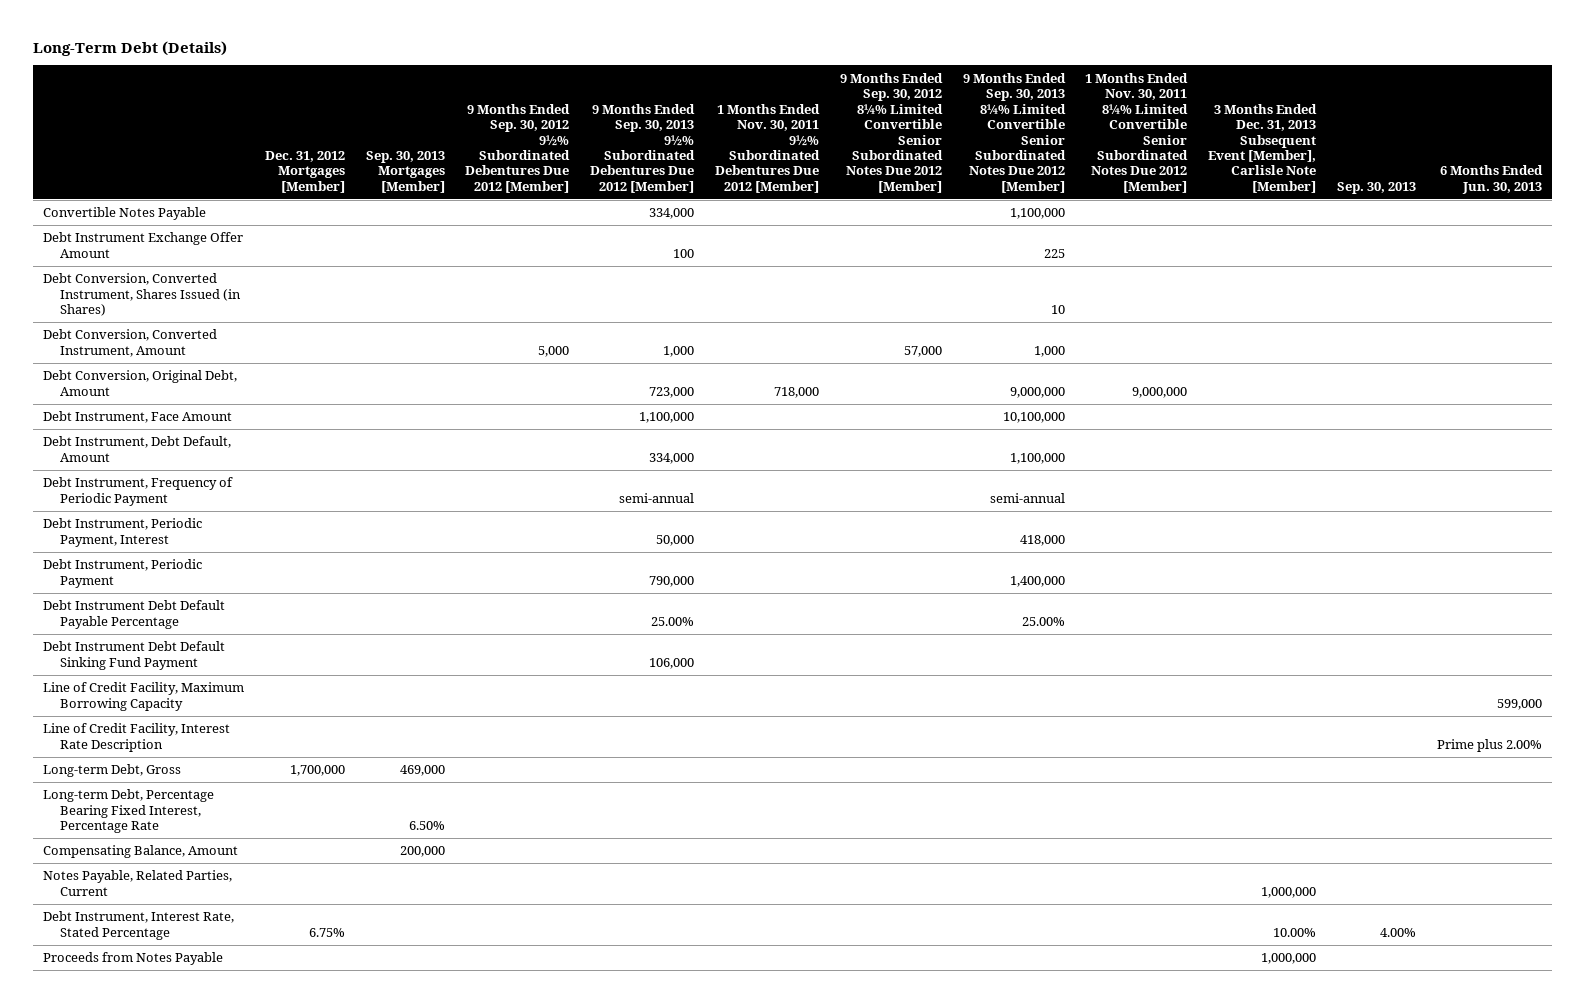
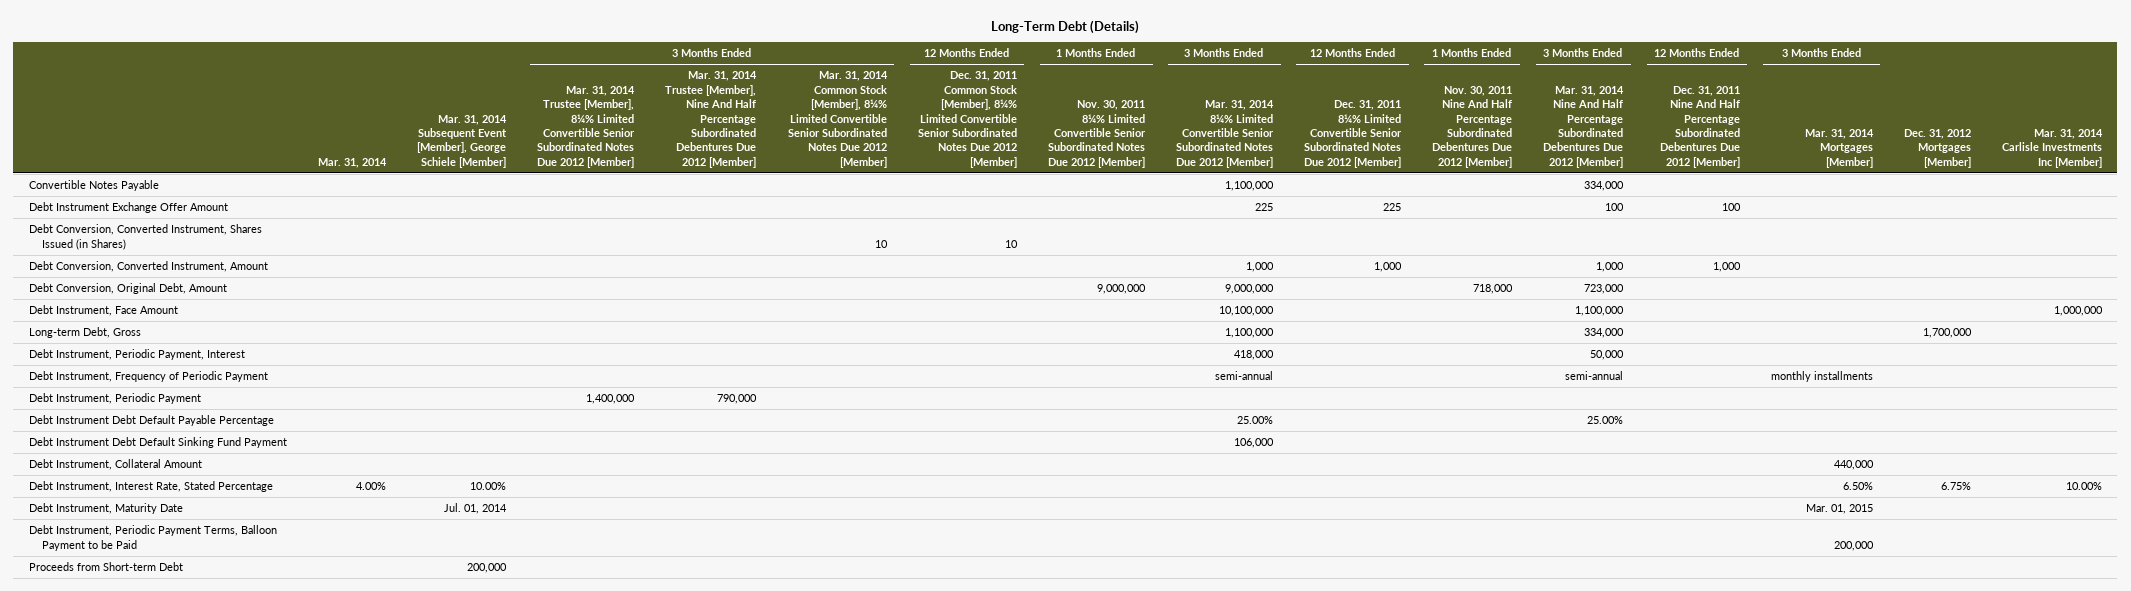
- | Dec. 31, 2012 Mortgages [Member] | Sep. 30, 2013 Mortgages [Member] | 9 Months Ended Sep. 30, 2012 9½% Subordinated Debentures Due 2012 [Member] | 9 Months Ended Sep. 30, 2013 9½% Subordinated Debentures Due 2012 [Member] | 1 Months Ended Nov. 30, 2011 9½% Subordinated Debentures Due 2012 [Member] | 9 Months Ended Sep. 30, 2012 8¼% Limited Convertible Senior Subordinated Notes Due 2012 [Member] | 9 Months Ended Sep. 30, 2013 8¼% Limited Convertible Senior Subordinated Notes Due 2012 [Member] | 1 Months Ended Nov. 30, 2011 8¼% Limited Convertible Senior Subordinated Notes Due 2012 [Member] | 3 Months Ended Dec. 31, 2013 Subsequent Event [Member], Carlisle Note [Member] | Sep. 30, 2013 | 6 Months Ended Jun. 30, 2013
+ | Mar. 31, 2014 | Mar. 31, 2014 Subsequent Event [Member], George Schiele [Member] | 3 Months Ended Mar. 31, 2014 Trustee [Member], 8¼% Limited Convertible Senior Subordinated Notes Due 2012 [Member] | 3 Months Ended Mar. 31, 2014 Trustee [Member], Nine And Half Percentage Subordinated Debentures Due 2012 [Member] | 3 Months Ended Mar. 31, 2014 Common Stock [Member], 8¼% Limited Convertible Senior Subordinated Notes Due 2012 [Member] | 12 Months Ended Dec. 31, 2011 Common Stock [Member], 8¼% Limited Convertible Senior Subordinated Notes Due 2012 [Member] | 1 Months Ended Nov. 30, 2011 8¼% Limited Convertible Senior Subordinated Notes Due 2012 [Member] | 3 Months Ended Mar. 31, 2014 8¼% Limited Convertible Senior Subordinated Notes Due 2012 [Member] | 12 Months Ended Dec. 31, 2011 8¼% Limited Convertible Senior Subordinated Notes Due 2012 [Member] | 1 Months Ended Nov. 30, 2011 Nine And Half Percentage Subordinated Debentures Due 2012 [Member] | 3 Months Ended Mar. 31, 2014 Nine And Half Percentage Subordinated Debentures Due 2012 [Member] | 12 Months Ended Dec. 31, 2011 Nine And Half Percentage Subordinated Debentures Due 2012 [Member] | 3 Months Ended Mar. 31, 2014 Mortgages [Member] | Dec. 31, 2012 Mortgages [Member] | Mar. 31, 2014 Carlisle Investments Inc [Member]
- Debt Instrument, Debt Default, Amount | | | | 334,000 | | | 1,100,000 | | | |
moved up: Long-term Debt, Gross | | | | | | | | 1,100,000 | | | 334,000 | | | 1,700,000 |
moved down: Debt Instrument, Frequency of Periodic Payment | | | | | | | | semi-annual | | | semi-annual | | monthly installments | |
- Line of Credit Facility, Maximum Borrowing Capacity | | | | | | | | | | | 599,000
- Line of Credit Facility, Interest Rate Description | | | | | | | | | | | Prime plus 2.00%
- Long-term Debt, Percentage Bearing Fixed Interest, Percentage Rate | | 6.50% | | | | | | | | |
- Compensating Balance, Amount | | 200,000 | | | | | | | | |
- Notes Payable, Related Parties, Current | | | | | | | | | 1,000,000 | |
+ Debt Instrument, Collateral Amount | | | | | | | | | | | | | 440,000 | |
- Proceeds from Notes Payable | | | | | | | | | 1,000,000 | |
+ Debt Instrument, Maturity Date | | Jul. 01, 2014 | | | | | | | | | | | Mar. 01, 2015 | |
+ Debt Instrument, Periodic Payment Terms, Balloon Payment to be Paid | | | | | | | | | | | | | 200,000 | |
+ Proceeds from Short-term Debt | | 200,000 | | | | | | | | | | | | |

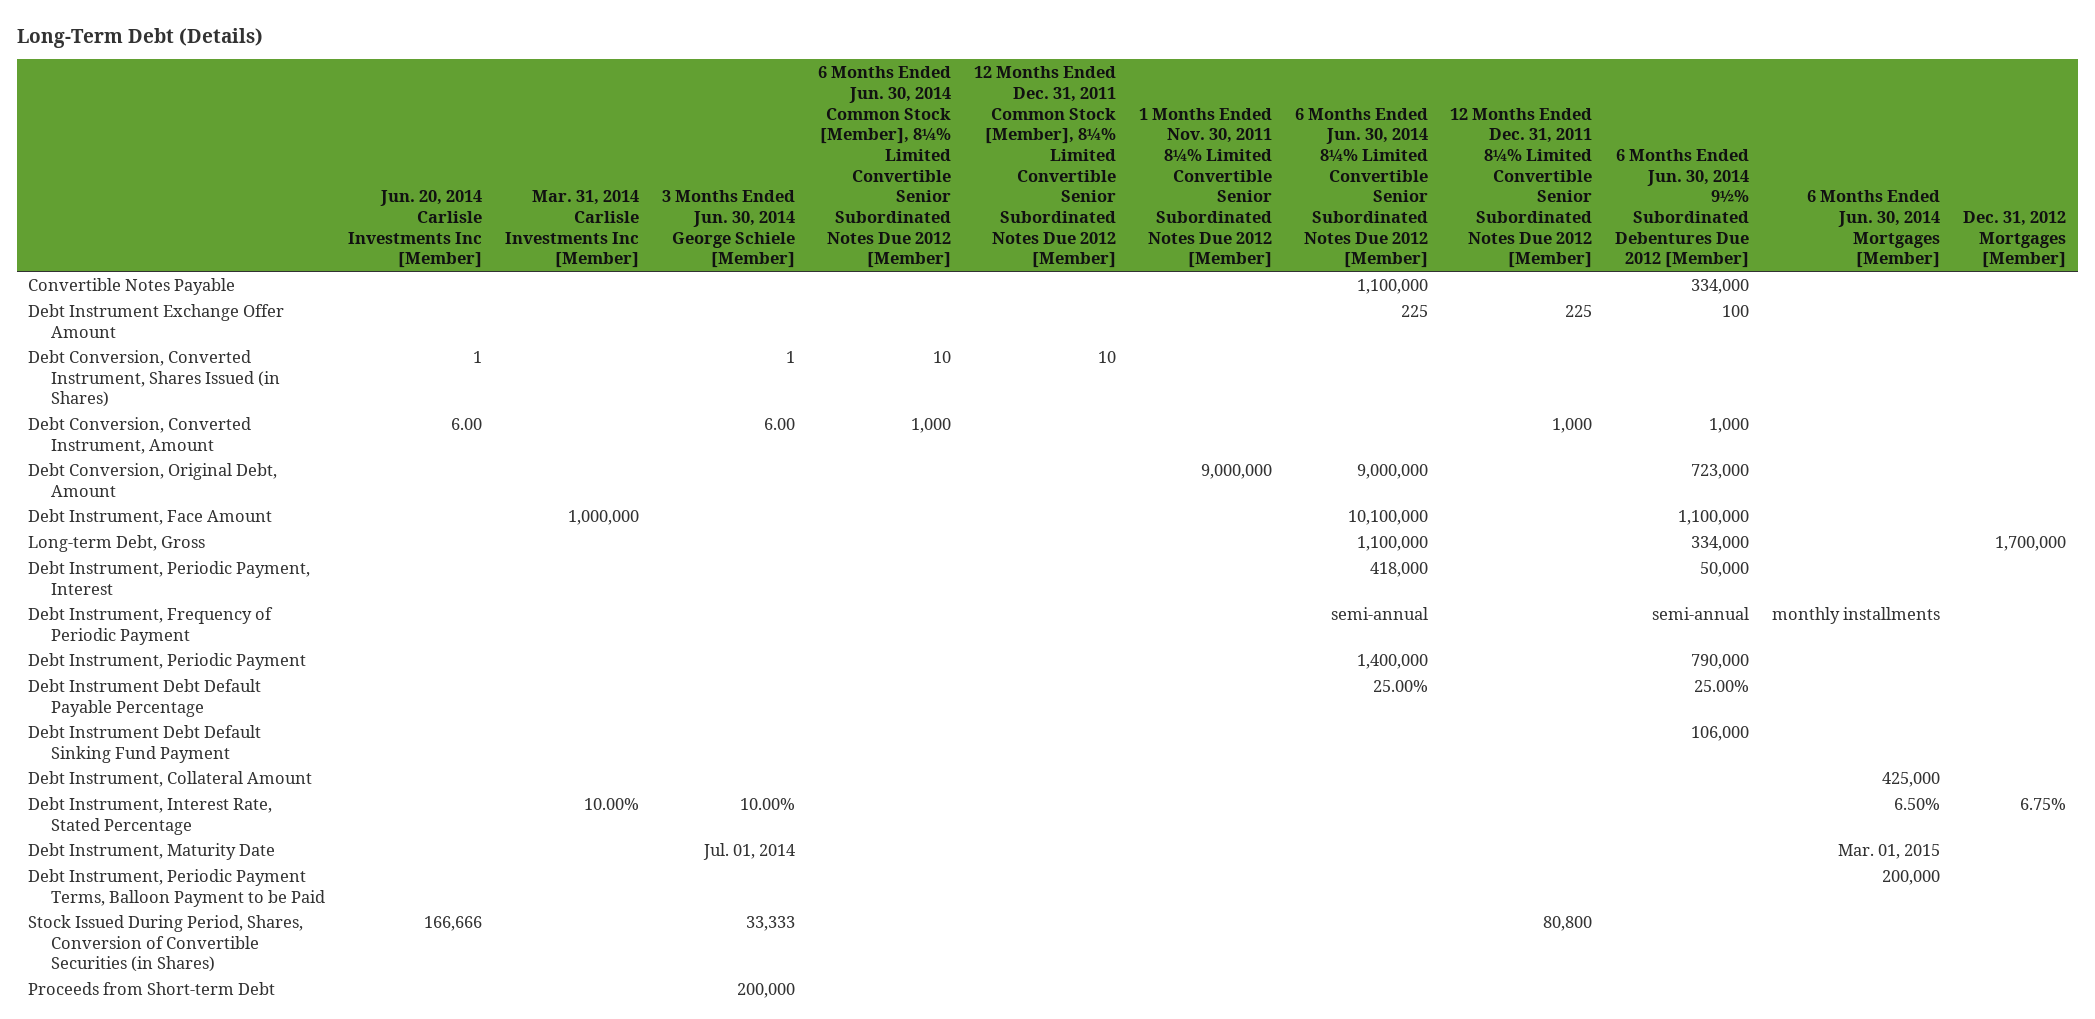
- | Mar. 31, 2014 | Mar. 31, 2014 Subsequent Event [Member], George Schiele [Member] | 3 Months Ended Mar. 31, 2014 Trustee [Member], 8¼% Limited Convertible Senior Subordinated Notes Due 2012 [Member] | 3 Months Ended Mar. 31, 2014 Trustee [Member], Nine And Half Percentage Subordinated Debentures Due 2012 [Member] | 3 Months Ended Mar. 31, 2014 Common Stock [Member], 8¼% Limited Convertible Senior Subordinated Notes Due 2012 [Member] | 12 Months Ended Dec. 31, 2011 Common Stock [Member], 8¼% Limited Convertible Senior Subordinated Notes Due 2012 [Member] | 1 Months Ended Nov. 30, 2011 8¼% Limited Convertible Senior Subordinated Notes Due 2012 [Member] | 3 Months Ended Mar. 31, 2014 8¼% Limited Convertible Senior Subordinated Notes Due 2012 [Member] | 12 Months Ended Dec. 31, 2011 8¼% Limited Convertible Senior Subordinated Notes Due 2012 [Member] | 1 Months Ended Nov. 30, 2011 Nine And Half Percentage Subordinated Debentures Due 2012 [Member] | 3 Months Ended Mar. 31, 2014 Nine And Half Percentage Subordinated Debentures Due 2012 [Member] | 12 Months Ended Dec. 31, 2011 Nine And Half Percentage Subordinated Debentures Due 2012 [Member] | 3 Months Ended Mar. 31, 2014 Mortgages [Member] | Dec. 31, 2012 Mortgages [Member] | Mar. 31, 2014 Carlisle Investments Inc [Member]
+ | Jun. 20, 2014 Carlisle Investments Inc [Member] | Mar. 31, 2014 Carlisle Investments Inc [Member] | 3 Months Ended Jun. 30, 2014 George Schiele [Member] | 6 Months Ended Jun. 30, 2014 Common Stock [Member], 8¼% Limited Convertible Senior Subordinated Notes Due 2012 [Member] | 12 Months Ended Dec. 31, 2011 Common Stock [Member], 8¼% Limited Convertible Senior Subordinated Notes Due 2012 [Member] | 1 Months Ended Nov. 30, 2011 8¼% Limited Convertible Senior Subordinated Notes Due 2012 [Member] | 6 Months Ended Jun. 30, 2014 8¼% Limited Convertible Senior Subordinated Notes Due 2012 [Member] | 12 Months Ended Dec. 31, 2011 8¼% Limited Convertible Senior Subordinated Notes Due 2012 [Member] | 6 Months Ended Jun. 30, 2014 9½% Subordinated Debentures Due 2012 [Member] | 6 Months Ended Jun. 30, 2014 Mortgages [Member] | Dec. 31, 2012 Mortgages [Member]
+ Stock Issued During Period, Shares, Conversion of Convertible Securities (in Shares) | 166,666 | | 33,333 | | | | | 80,800 | | |

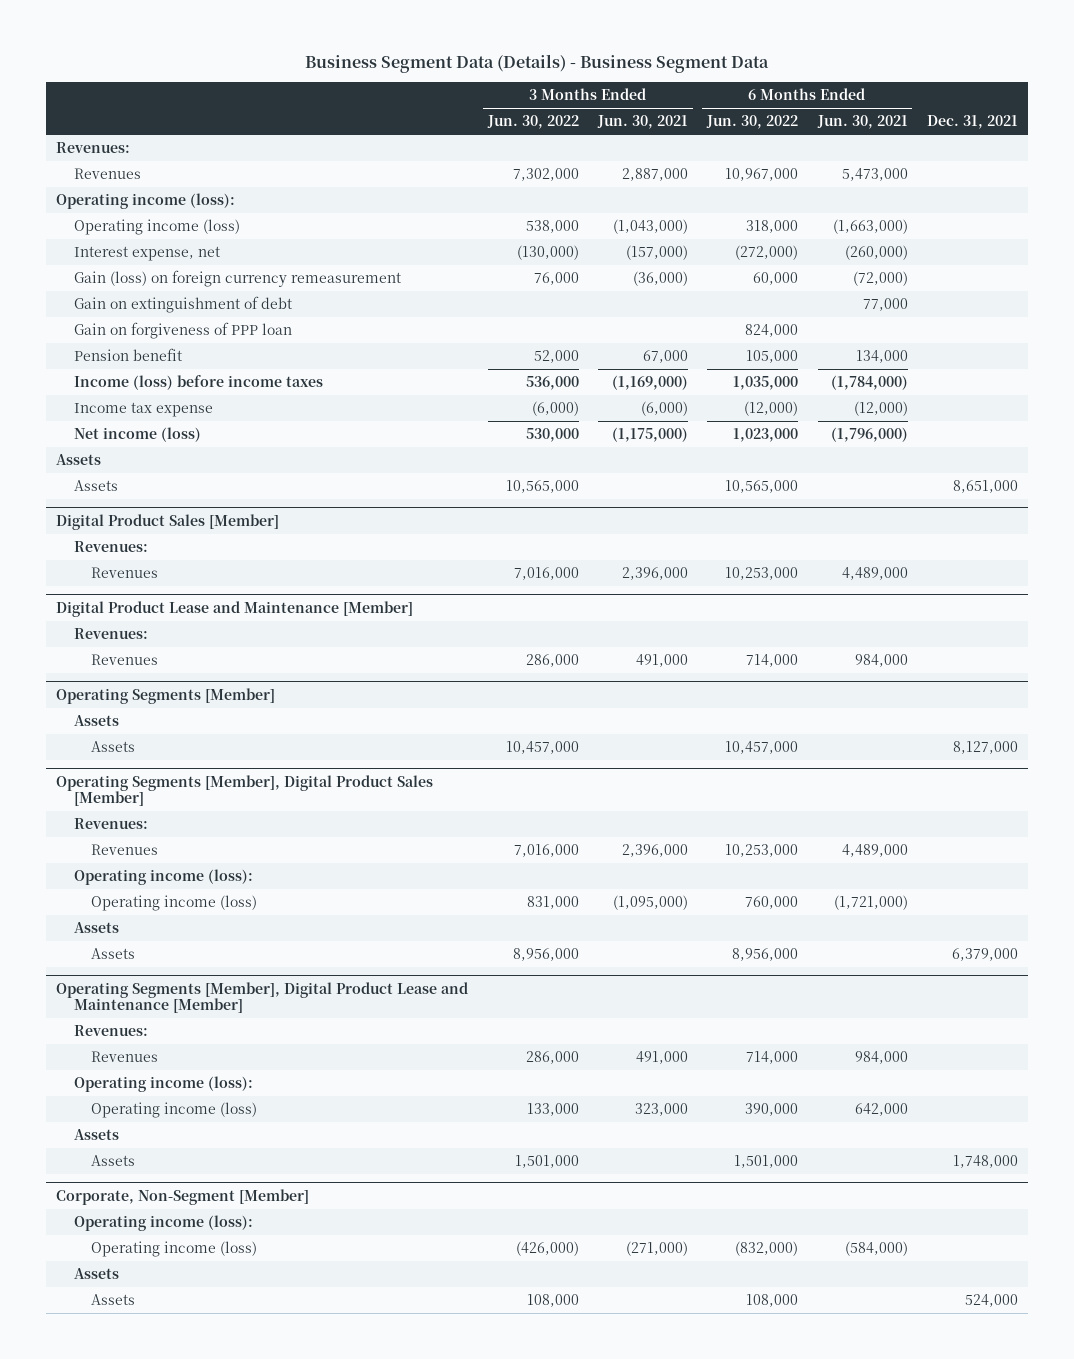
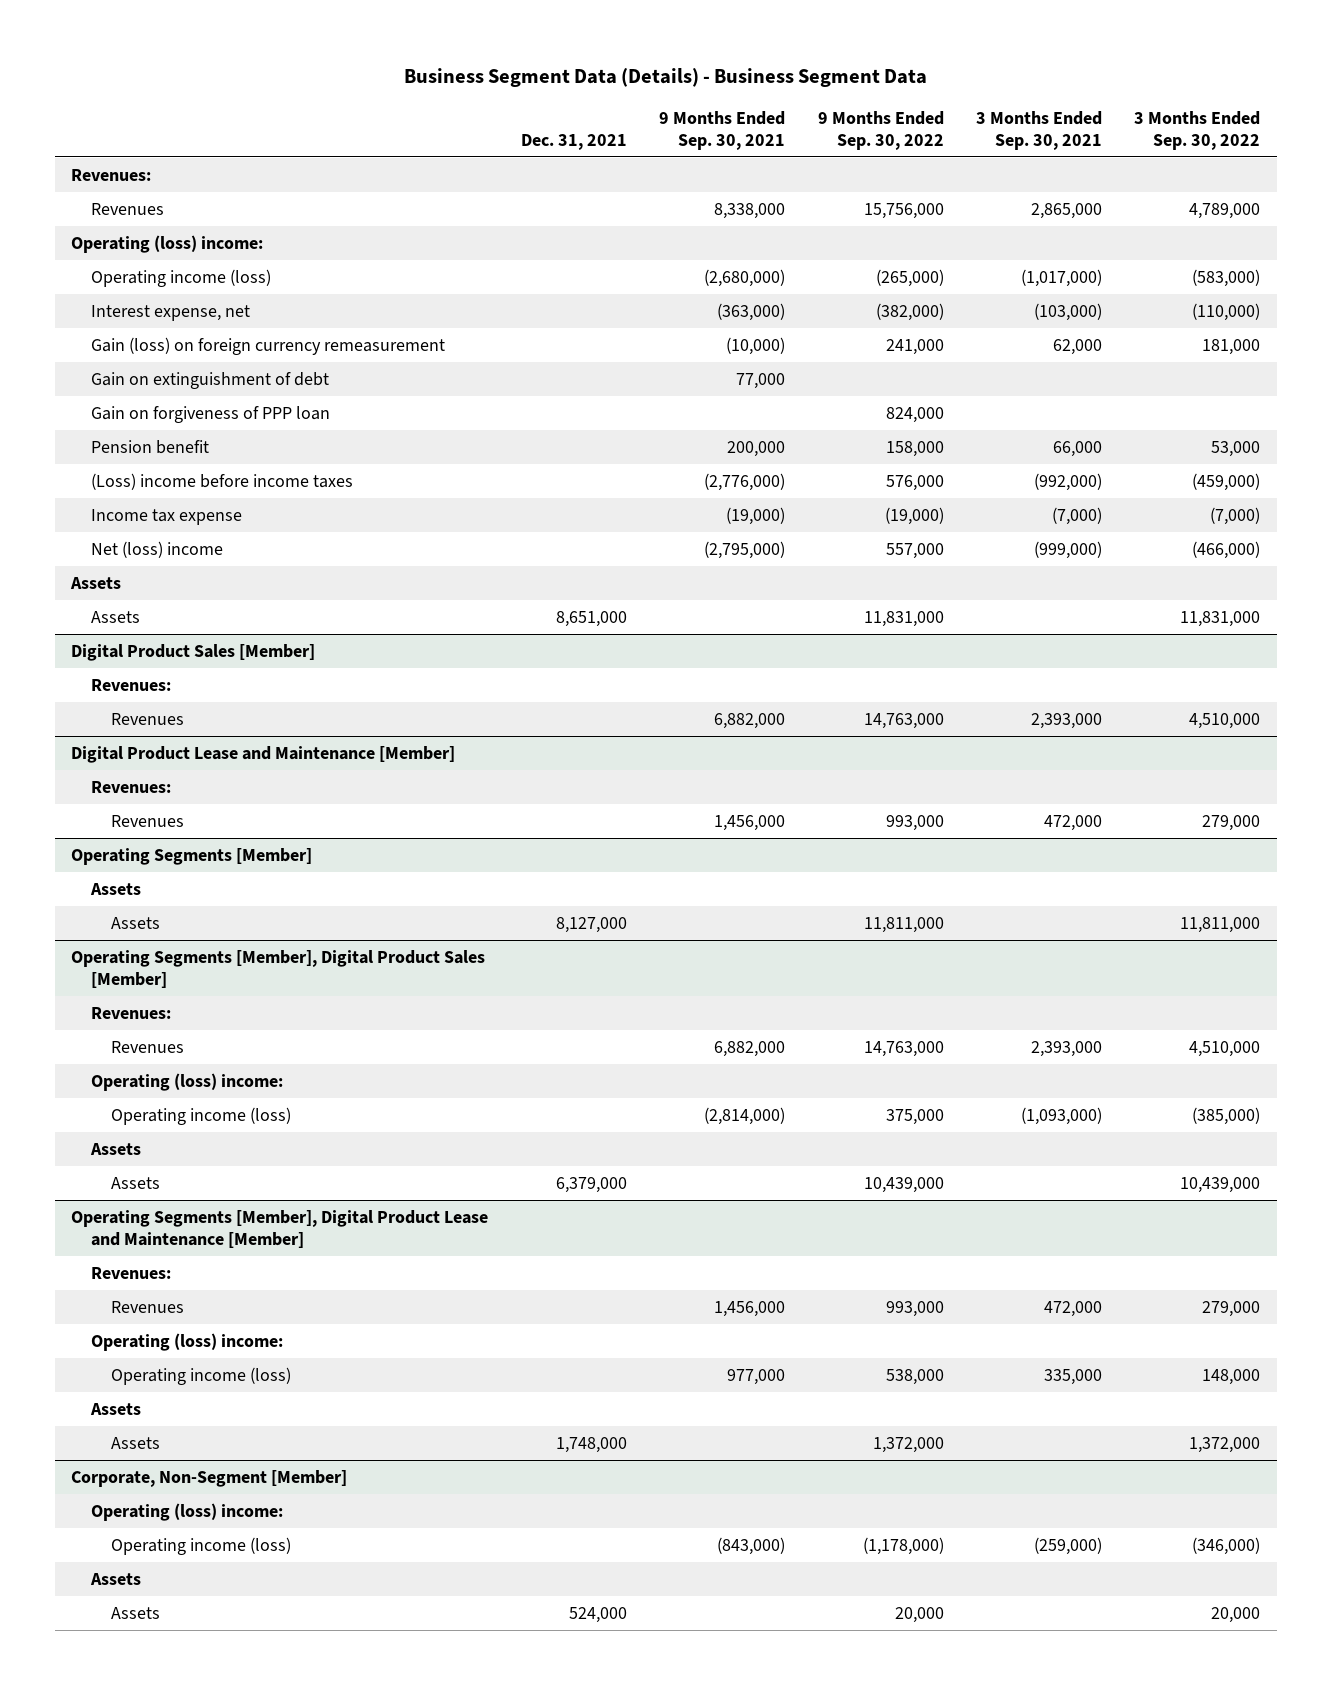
- | 3 Months Ended Jun. 30, 2022 | 3 Months Ended Jun. 30, 2021 | 6 Months Ended Jun. 30, 2022 | 6 Months Ended Jun. 30, 2021 | Dec. 31, 2021
+ | Dec. 31, 2021 | 9 Months Ended Sep. 30, 2021 | 9 Months Ended Sep. 30, 2022 | 3 Months Ended Sep. 30, 2021 | 3 Months Ended Sep. 30, 2022
- Operating income (loss):
+ Operating (loss) income:
- Income (loss) before income taxes | 536,000 | (1,169,000) | 1,035,000 | (1,784,000) |
+ (Loss) income before income taxes | | (2,776,000) | 576,000 | (992,000) | (459,000)
- Net income (loss) | 530,000 | (1,175,000) | 1,023,000 | (1,796,000) |
+ Net (loss) income | | (2,795,000) | 557,000 | (999,000) | (466,000)
@ Operating Segments [Member], Digital Product Sales [Member]
- Operating income (loss):
+ Operating (loss) income:
@ Operating Segments [Member], Digital Product Lease and Maintenance [Member]
- Operating income (loss):
+ Operating (loss) income:
@ Corporate, Non-Segment [Member]
- Operating income (loss):
+ Operating (loss) income:

